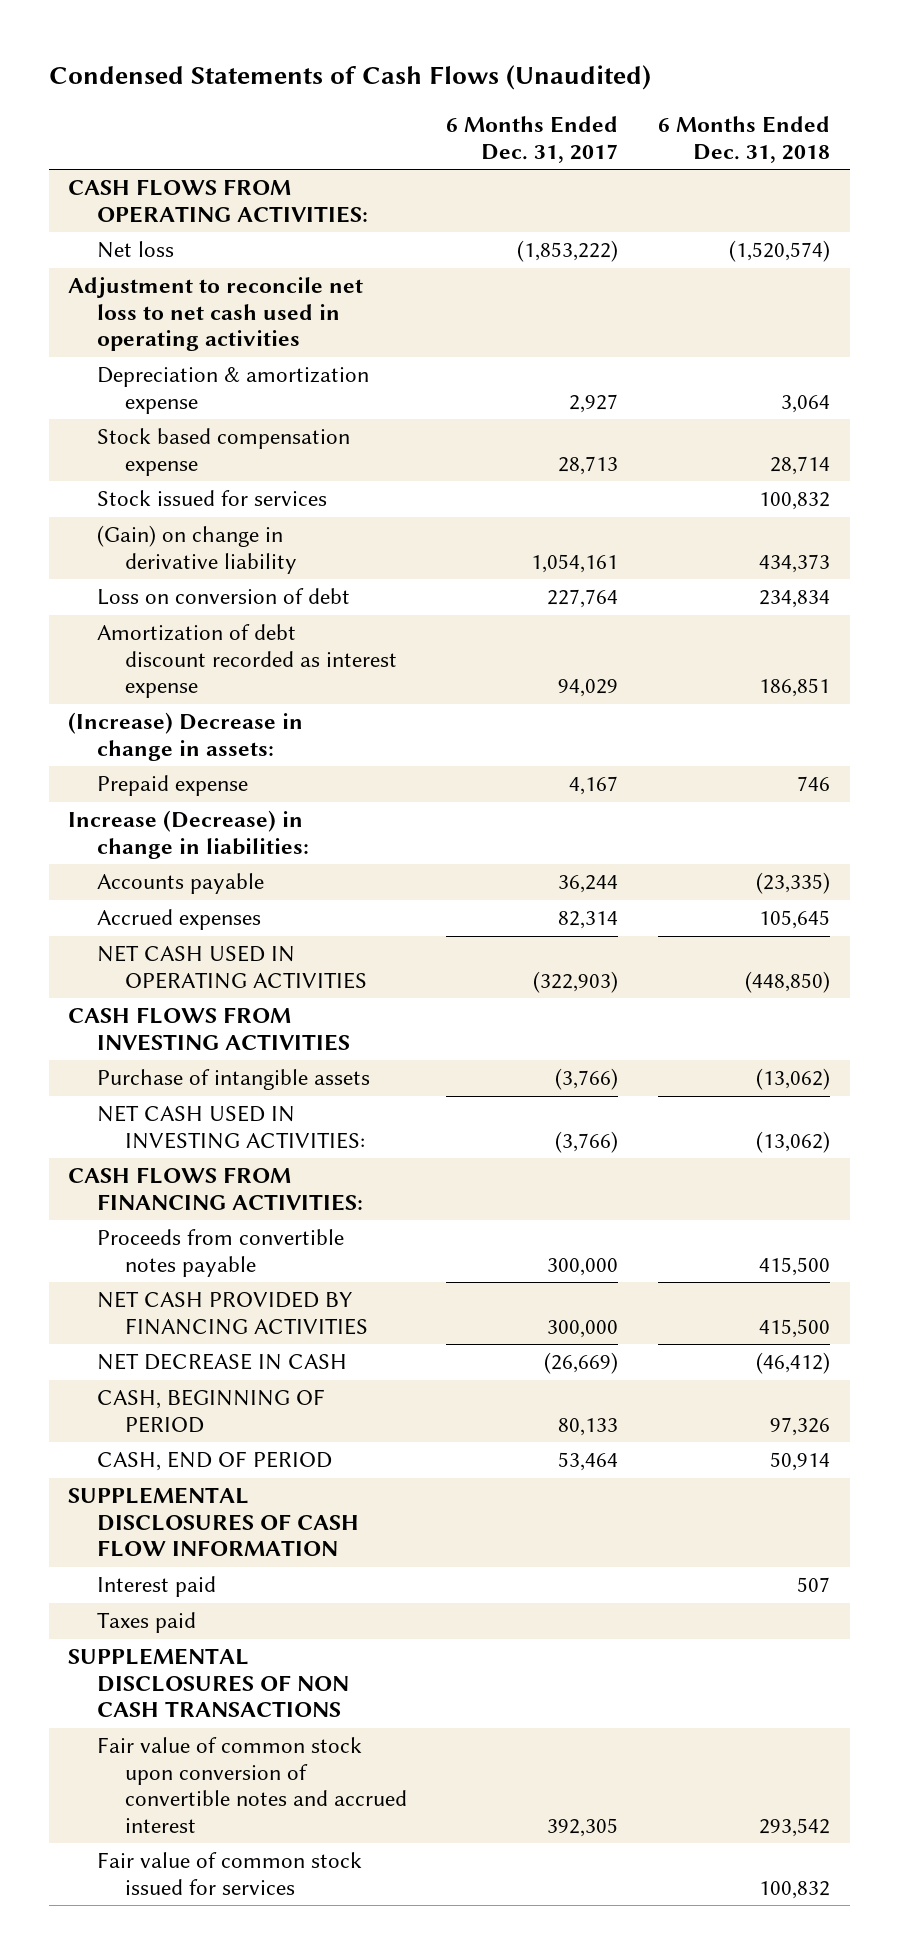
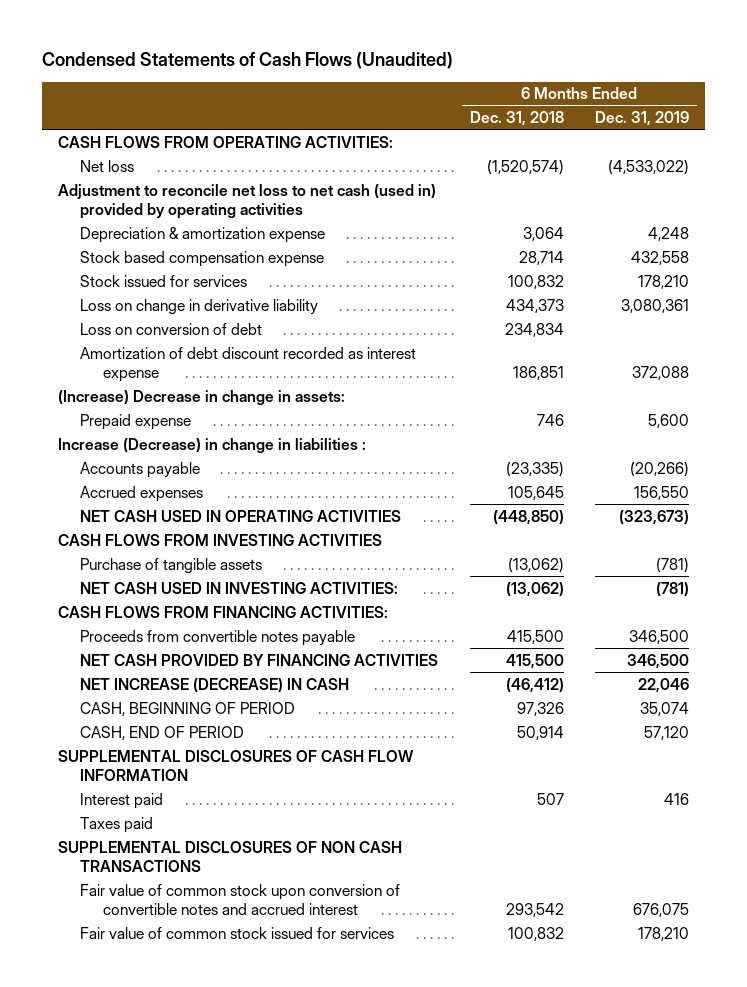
- | 6 Months Ended Dec. 31, 2017 | 6 Months Ended Dec. 31, 2018
+ | 6 Months Ended Dec. 31, 2018 | 6 Months Ended Dec. 31, 2019
- Adjustment to reconcile net loss to net cash used in operating activities
+ Adjustment to reconcile net loss to net cash (used in) provided by operating activities
- (Gain) on change in derivative liability | 1,054,161 | 434,373
+ Loss on change in derivative liability | 434,373 | 3,080,361
- Increase (Decrease) in change in liabilities:
+ Increase (Decrease) in change in liabilities :
- Purchase of intangible assets | (3,766) | (13,062)
+ Purchase of tangible assets | (13,062) | (781)
- NET DECREASE IN CASH | (26,669) | (46,412)
+ NET INCREASE (DECREASE) IN CASH | (46,412) | 22,046

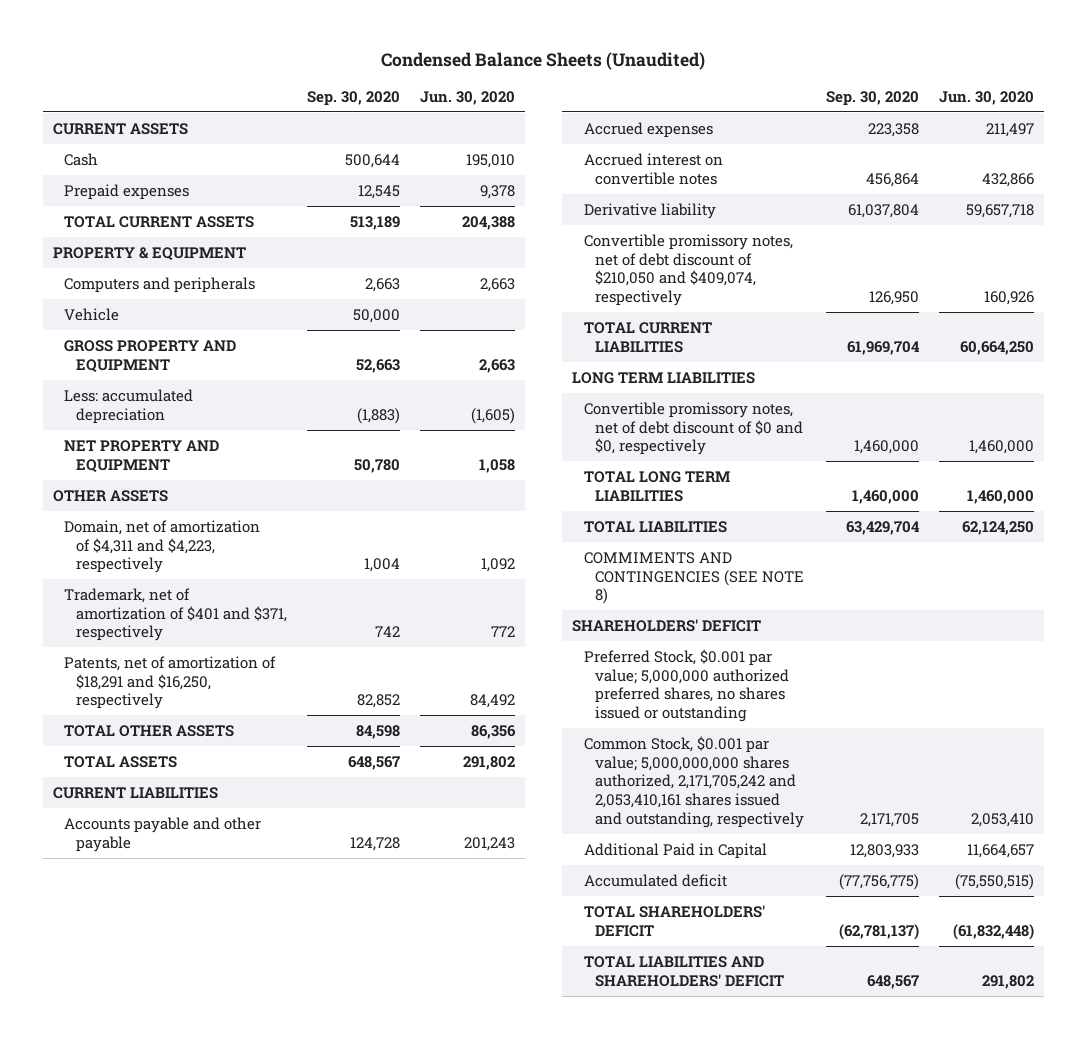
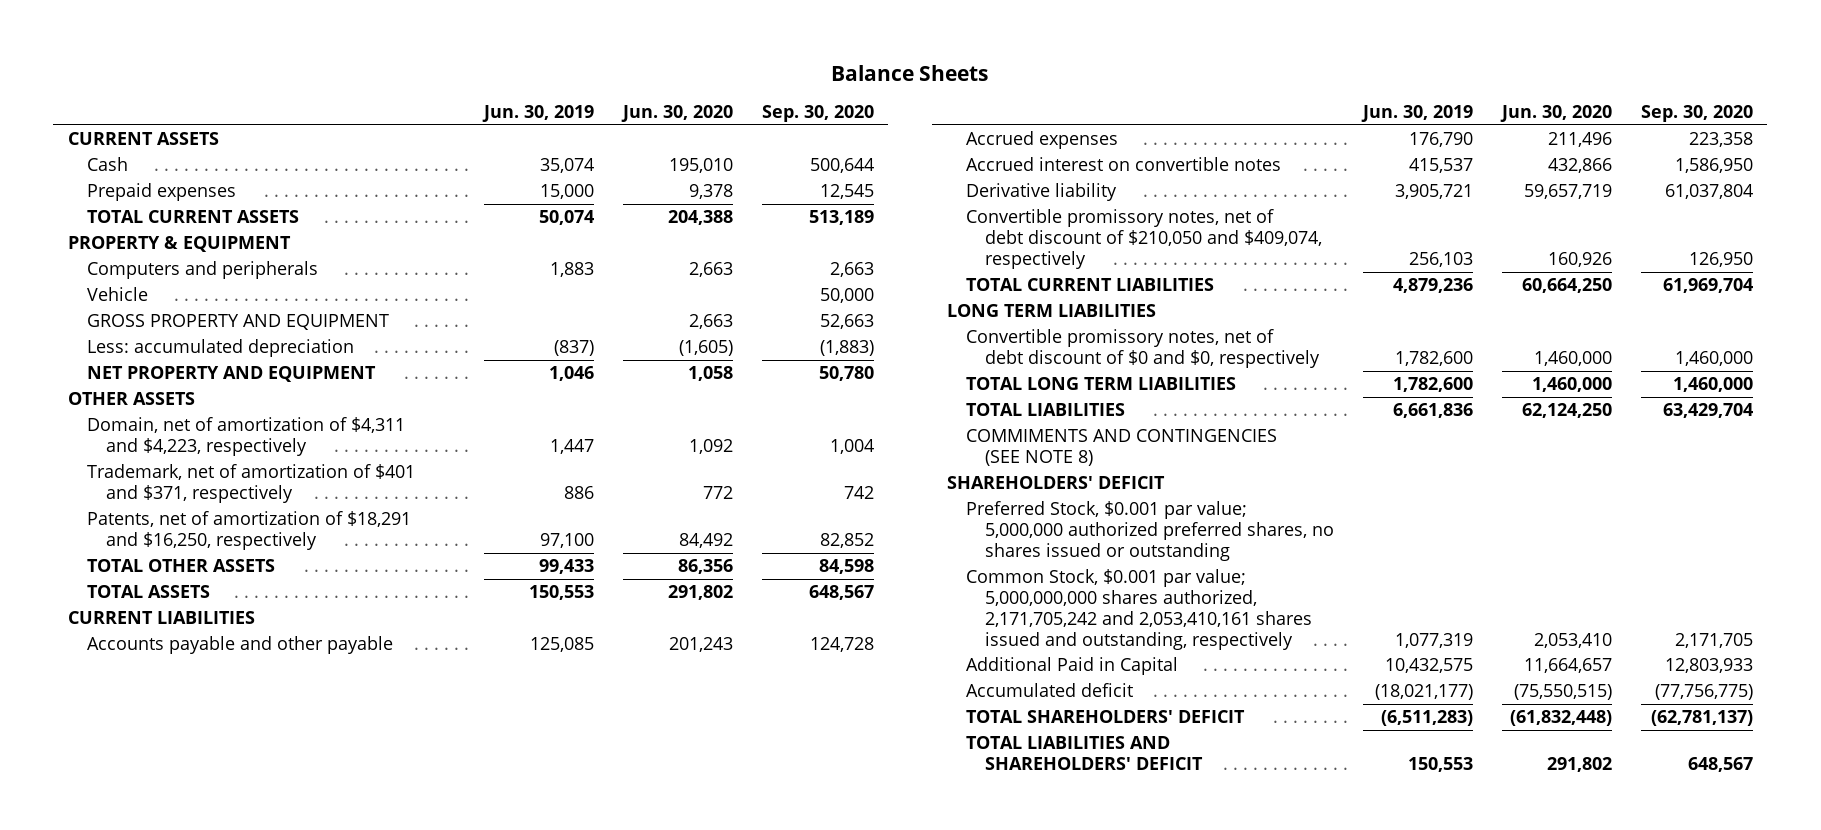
- Condensed Balance Sheets (Unaudited)
+ Balance Sheets
- | Sep. 30, 2020 | Jun. 30, 2020
+ | Jun. 30, 2019 | Jun. 30, 2020 | Sep. 30, 2020
- Accrued expenses | 223,358 | 211,497
- Accrued interest on convertible notes | 456,864 | 432,866
- Derivative liability | 61,037,804 | 59,657,718
+ Accrued expenses | 176,790 | 211,496 | 223,358
+ Accrued interest on convertible notes | 415,537 | 432,866 | 1,586,950
+ Derivative liability | 3,905,721 | 59,657,719 | 61,037,804

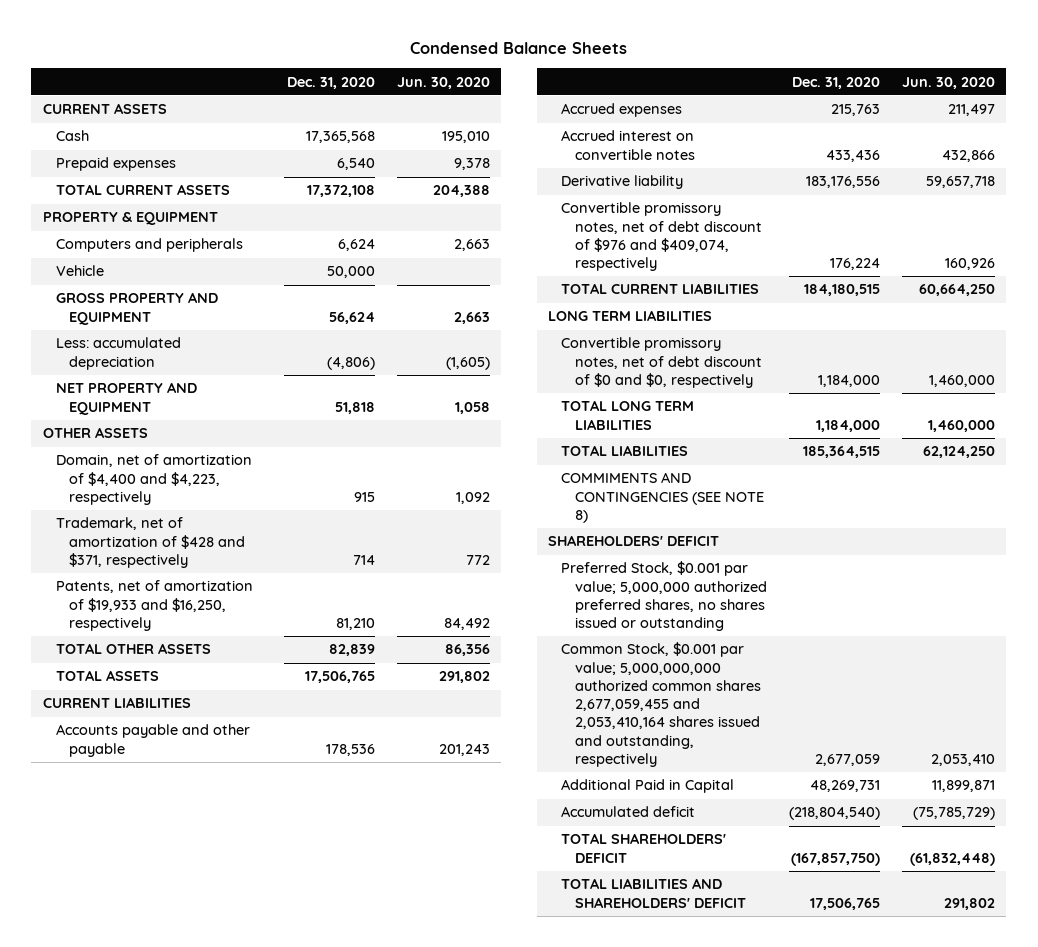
- Balance Sheets
+ Condensed Balance Sheets
- | Jun. 30, 2019 | Jun. 30, 2020 | Sep. 30, 2020
+ | Dec. 31, 2020 | Jun. 30, 2020
- Domain, net of amortization of $4,311 and $4,223, respectively | 1,447 | 1,092 | 1,004
- Trademark, net of amortization of $401 and $371, respectively | 886 | 772 | 742
- Patents, net of amortization of $18,291 and $16,250, respectively | 97,100 | 84,492 | 82,852
+ Domain, net of amortization of $4,400 and $4,223, respectively | 915 | 1,092
+ Trademark, net of amortization of $428 and $371, respectively | 714 | 772
+ Patents, net of amortization of $19,933 and $16,250, respectively | 81,210 | 84,492
- Accrued expenses | 176,790 | 211,496 | 223,358
+ Accrued expenses | 215,763 | 211,497
- Derivative liability | 3,905,721 | 59,657,719 | 61,037,804
- Convertible promissory notes, net of debt discount of $210,050 and $409,074, respectively | 256,103 | 160,926 | 126,950
+ Derivative liability | 183,176,556 | 59,657,718
+ Convertible promissory notes, net of debt discount of $976 and $409,074, respectively | 176,224 | 160,926
- Common Stock, $0.001 par value; 5,000,000,000 shares authorized, 2,171,705,242 and 2,053,410,161 shares issued and outstanding, respectively | 1,077,319 | 2,053,410 | 2,171,705
- Additional Paid in Capital | 10,432,575 | 11,664,657 | 12,803,933
- Accumulated deficit | (18,021,177) | (75,550,515) | (77,756,775)
+ Common Stock, $0.001 par value; 5,000,000,000 authorized common shares 2,677,059,455 and 2,053,410,164 shares issued and outstanding, respectively | 2,677,059 | 2,053,410
+ Additional Paid in Capital | 48,269,731 | 11,899,871
+ Accumulated deficit | (218,804,540) | (75,785,729)

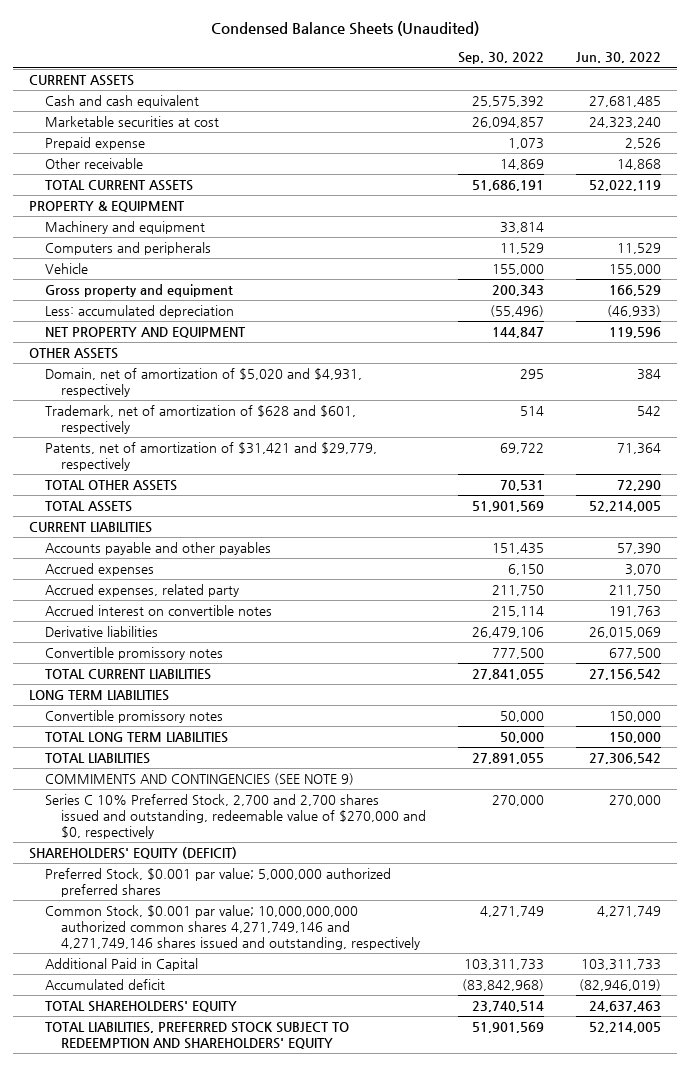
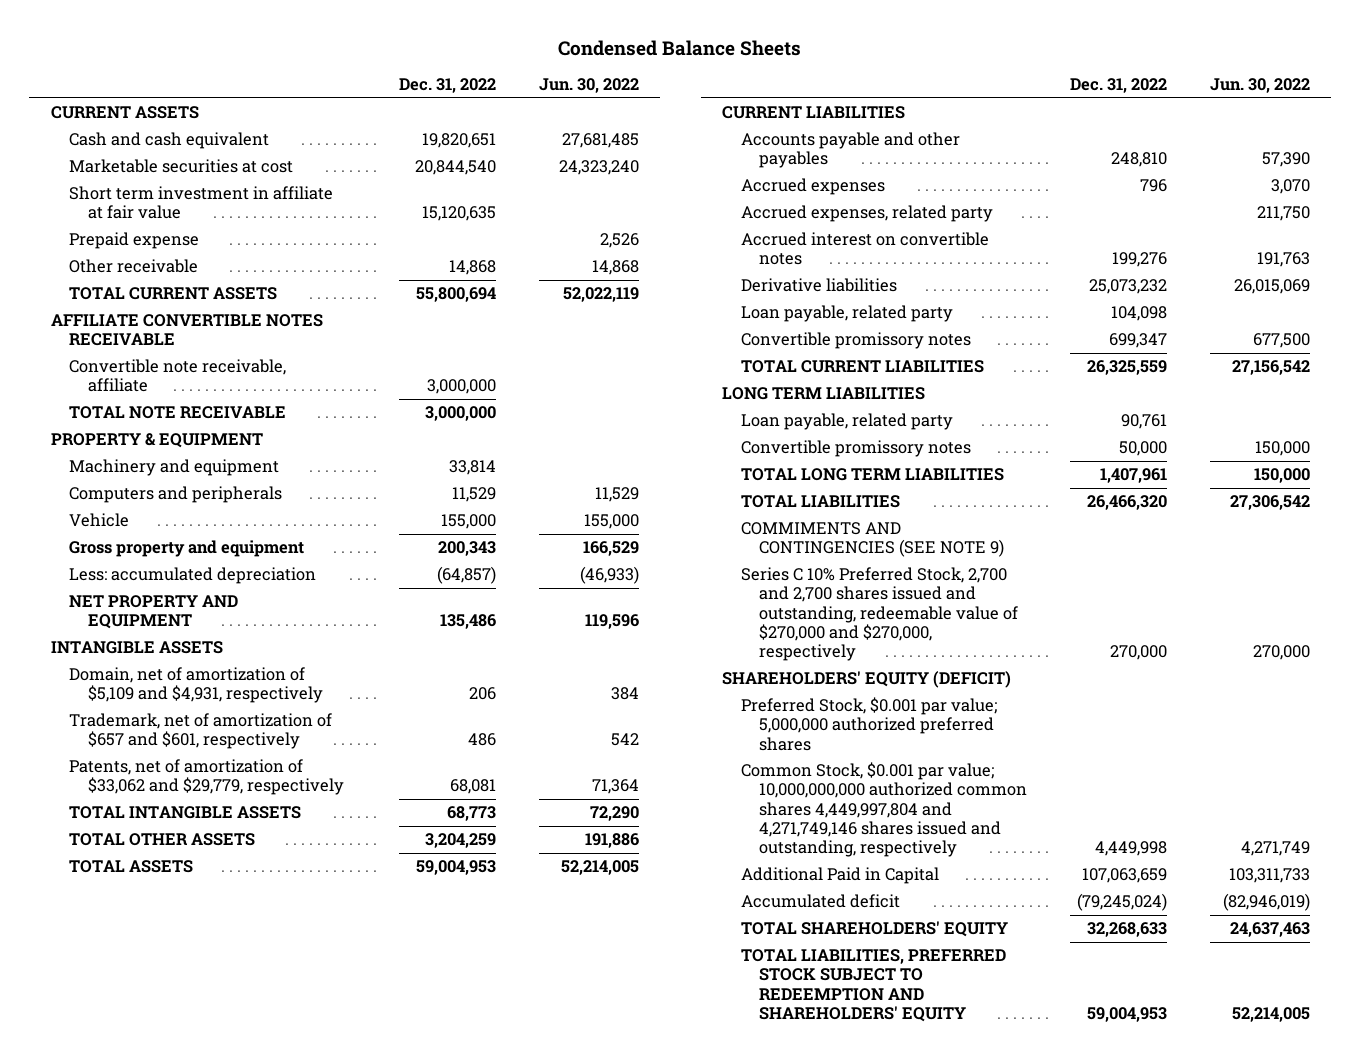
- Condensed Balance Sheets (Unaudited)
+ Condensed Balance Sheets
- | Sep. 30, 2022 | Jun. 30, 2022
+ | Dec. 31, 2022 | Jun. 30, 2022
+ Short term investment in affiliate at fair value | 15,120,635 |
+ AFFILIATE CONVERTIBLE NOTES RECEIVABLE
+ Convertible note receivable, affiliate | 3,000,000 |
+ TOTAL NOTE RECEIVABLE | 3,000,000 |
- OTHER ASSETS
- Domain, net of amortization of $5,020 and $4,931, respectively | 295 | 384
- Trademark, net of amortization of $628 and $601, respectively | 514 | 542
- Patents, net of amortization of $31,421 and $29,779, respectively | 69,722 | 71,364
- TOTAL OTHER ASSETS | 70,531 | 72,290
+ INTANGIBLE ASSETS
+ Domain, net of amortization of $5,109 and $4,931, respectively | 206 | 384
+ Trademark, net of amortization of $657 and $601, respectively | 486 | 542
+ Patents, net of amortization of $33,062 and $29,779, respectively | 68,081 | 71,364
+ TOTAL INTANGIBLE ASSETS | 68,773 | 72,290
+ TOTAL OTHER ASSETS | 3,204,259 | 191,886
+ Loan payable, related party | 104,098 |
+ Loan payable, related party | 90,761 |
- Series C 10% Preferred Stock, 2,700 and 2,700 shares issued and outstanding, redeemable value of $270,000 and $0, respectively | 270,000 | 270,000
+ Series C 10% Preferred Stock, 2,700 and 2,700 shares issued and outstanding, redeemable value of $270,000 and $270,000, respectively | 270,000 | 270,000
- Common Stock, $0.001 par value; 10,000,000,000 authorized common shares 4,271,749,146 and 4,271,749,146 shares issued and outstanding, respectively | 4,271,749 | 4,271,749
+ Common Stock, $0.001 par value; 10,000,000,000 authorized common shares 4,449,997,804 and 4,271,749,146 shares issued and outstanding, respectively | 4,449,998 | 4,271,749

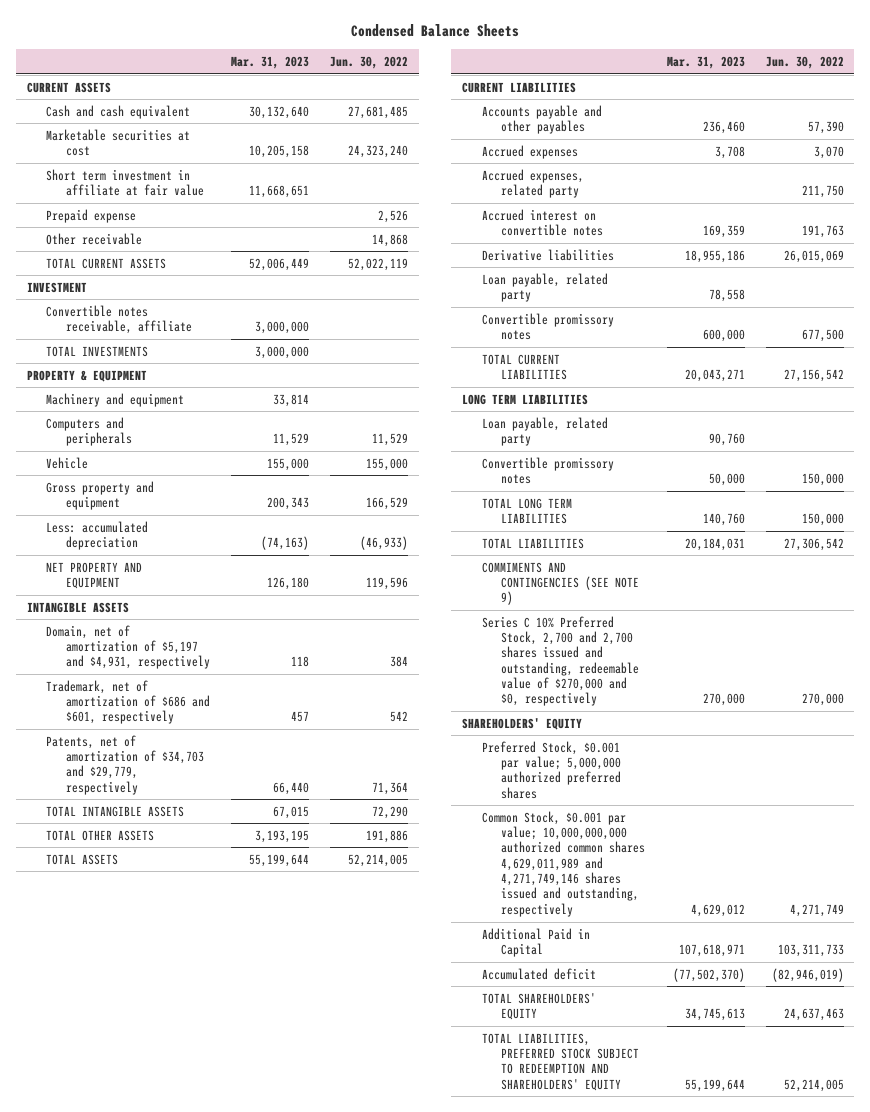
- | Dec. 31, 2022 | Jun. 30, 2022
+ | Mar. 31, 2023 | Jun. 30, 2022
- AFFILIATE CONVERTIBLE NOTES RECEIVABLE
- Convertible note receivable, affiliate | 3,000,000 |
- TOTAL NOTE RECEIVABLE | 3,000,000 |
+ INVESTMENT
+ Convertible notes receivable, affiliate | 3,000,000 |
+ TOTAL INVESTMENTS | 3,000,000 |
- Domain, net of amortization of $5,109 and $4,931, respectively | 206 | 384
- Trademark, net of amortization of $657 and $601, respectively | 486 | 542
- Patents, net of amortization of $33,062 and $29,779, respectively | 68,081 | 71,364
+ Domain, net of amortization of $5,197 and $4,931, respectively | 118 | 384
+ Trademark, net of amortization of $686 and $601, respectively | 457 | 542
+ Patents, net of amortization of $34,703 and $29,779, respectively | 66,440 | 71,364
- Series C 10% Preferred Stock, 2,700 and 2,700 shares issued and outstanding, redeemable value of $270,000 and $270,000, respectively | 270,000 | 270,000
- SHAREHOLDERS' EQUITY (DEFICIT)
+ Series C 10% Preferred Stock, 2,700 and 2,700 shares issued and outstanding, redeemable value of $270,000 and $0, respectively | 270,000 | 270,000
+ SHAREHOLDERS' EQUITY
- Common Stock, $0.001 par value; 10,000,000,000 authorized common shares 4,449,997,804 and 4,271,749,146 shares issued and outstanding, respectively | 4,449,998 | 4,271,749
+ Common Stock, $0.001 par value; 10,000,000,000 authorized common shares 4,629,011,989 and 4,271,749,146 shares issued and outstanding, respectively | 4,629,012 | 4,271,749

